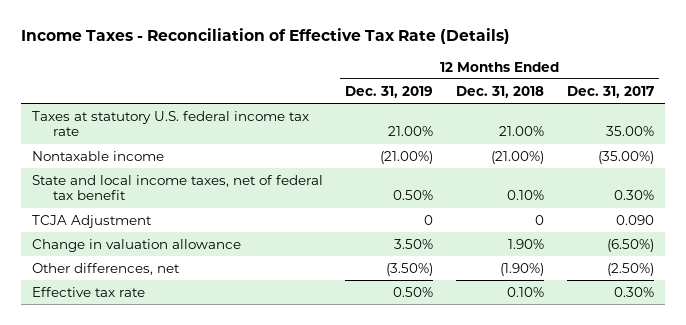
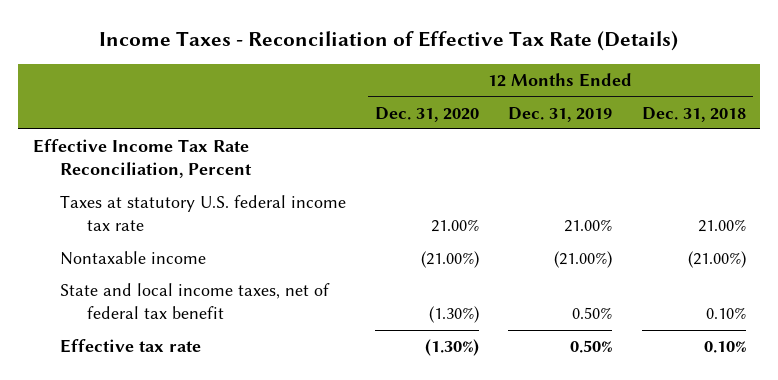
- | 12 Months Ended Dec. 31, 2019 | 12 Months Ended Dec. 31, 2018 | 12 Months Ended Dec. 31, 2017
+ | 12 Months Ended Dec. 31, 2020 | 12 Months Ended Dec. 31, 2019 | 12 Months Ended Dec. 31, 2018
+ Effective Income Tax Rate Reconciliation, Percent
- TCJA Adjustment | 0 | 0 | 0.090
- Change in valuation allowance | 3.50% | 1.90% | (6.50%)
- Other differences, net | (3.50%) | (1.90%) | (2.50%)

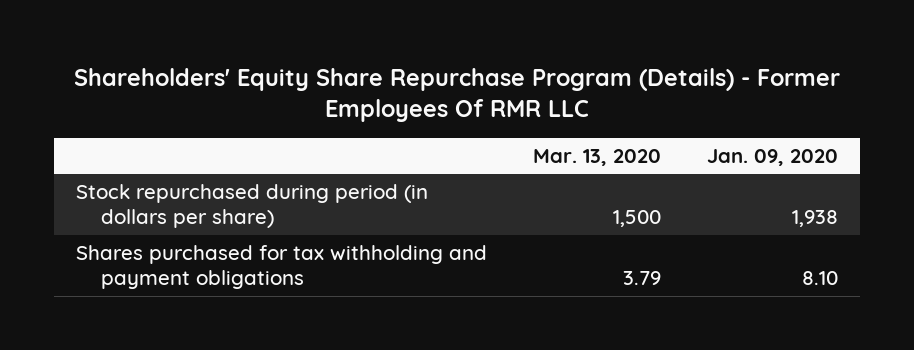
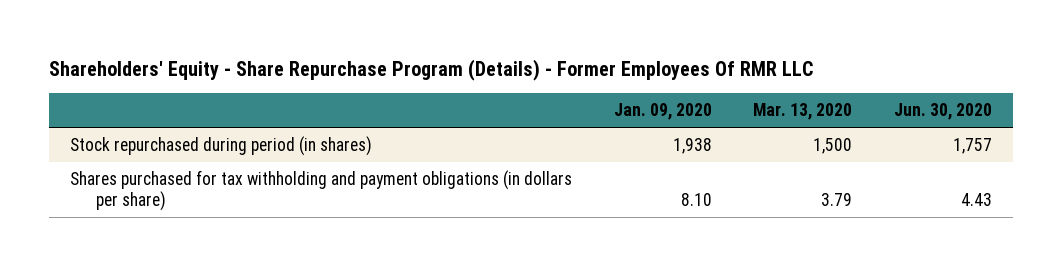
- Shareholders' Equity Share Repurchase Program (Details) - Former Employees Of RMR LLC
+ Shareholders' Equity - Share Repurchase Program (Details) - Former Employees Of RMR LLC
- | Mar. 13, 2020 | Jan. 09, 2020
+ | Jan. 09, 2020 | Mar. 13, 2020 | Jun. 30, 2020
- Stock repurchased during period (in dollars per share) | 1,500 | 1,938
- Shares purchased for tax withholding and payment obligations | 3.79 | 8.10
+ Stock repurchased during period (in shares) | 1,938 | 1,500 | 1,757
+ Shares purchased for tax withholding and payment obligations (in dollars per share) | 8.10 | 3.79 | 4.43

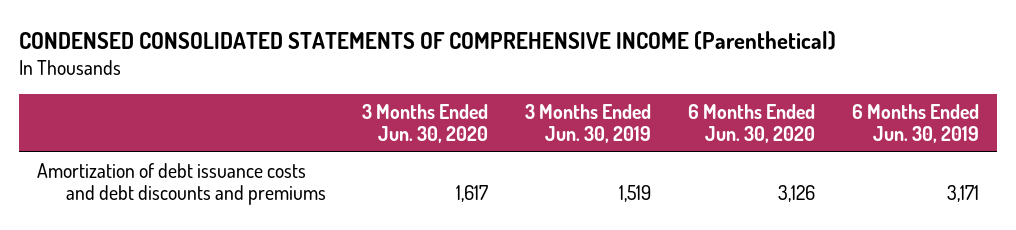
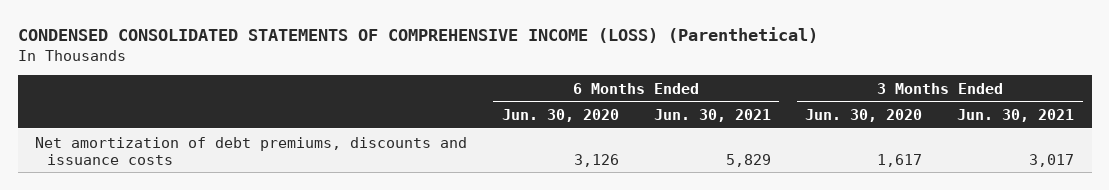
- CONDENSED CONSOLIDATED STATEMENTS OF COMPREHENSIVE INCOME (Parenthetical)
+ CONDENSED CONSOLIDATED STATEMENTS OF COMPREHENSIVE INCOME (LOSS) (Parenthetical)
- | 3 Months Ended Jun. 30, 2020 | 3 Months Ended Jun. 30, 2019 | 6 Months Ended Jun. 30, 2020 | 6 Months Ended Jun. 30, 2019
+ | 6 Months Ended Jun. 30, 2020 | 6 Months Ended Jun. 30, 2021 | 3 Months Ended Jun. 30, 2020 | 3 Months Ended Jun. 30, 2021
- Amortization of debt issuance costs and debt discounts and premiums | 1,617 | 1,519 | 3,126 | 3,171
+ Net amortization of debt premiums, discounts and issuance costs | 3,126 | 5,829 | 1,617 | 3,017

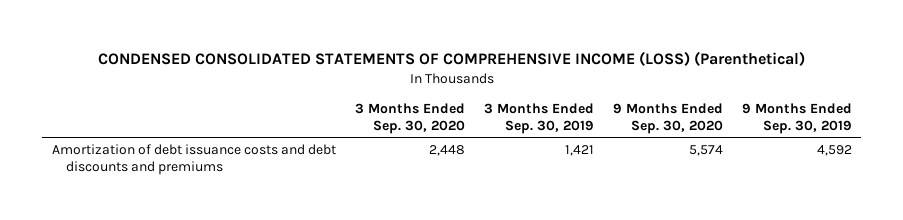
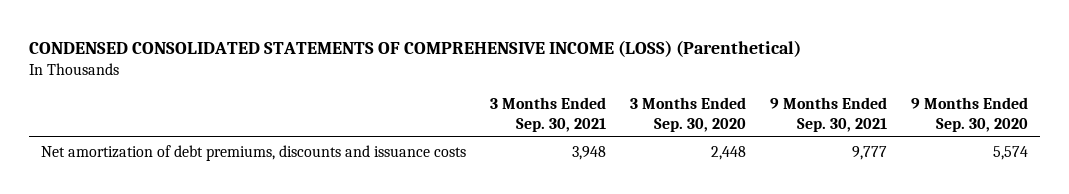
- | 3 Months Ended Sep. 30, 2020 | 3 Months Ended Sep. 30, 2019 | 9 Months Ended Sep. 30, 2020 | 9 Months Ended Sep. 30, 2019
+ | 3 Months Ended Sep. 30, 2021 | 3 Months Ended Sep. 30, 2020 | 9 Months Ended Sep. 30, 2021 | 9 Months Ended Sep. 30, 2020
- Amortization of debt issuance costs and debt discounts and premiums | 2,448 | 1,421 | 5,574 | 4,592
+ Net amortization of debt premiums, discounts and issuance costs | 3,948 | 2,448 | 9,777 | 5,574

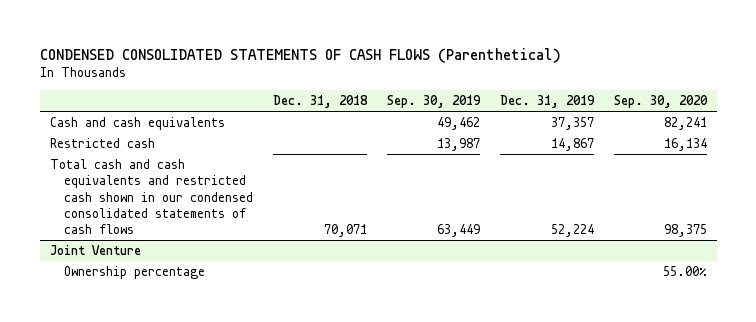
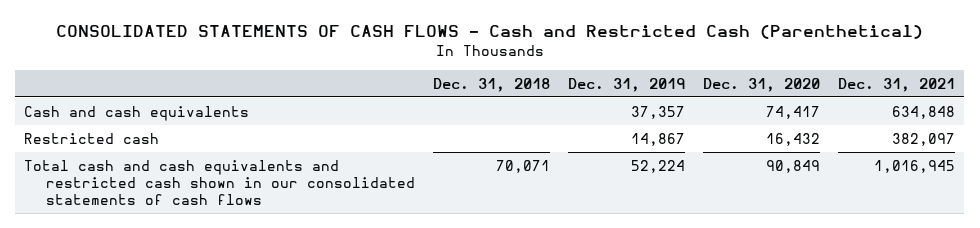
- CONDENSED CONSOLIDATED STATEMENTS OF CASH FLOWS (Parenthetical)
+ CONSOLIDATED STATEMENTS OF CASH FLOWS - Cash and Restricted Cash (Parenthetical)
- | Dec. 31, 2018 | Sep. 30, 2019 | Dec. 31, 2019 | Sep. 30, 2020
+ | Dec. 31, 2018 | Dec. 31, 2019 | Dec. 31, 2020 | Dec. 31, 2021
- Total cash and cash equivalents and restricted cash shown in our condensed consolidated statements of cash flows | 70,071 | 63,449 | 52,224 | 98,375
- Joint Venture
- Ownership percentage | | | | 55.00%
+ Total cash and cash equivalents and restricted cash shown in our consolidated statements of cash flows | 70,071 | 52,224 | 90,849 | 1,016,945

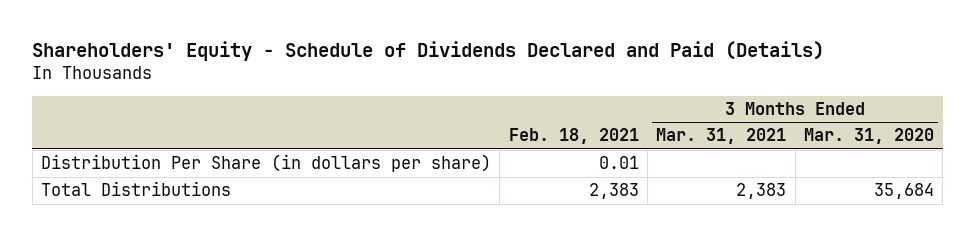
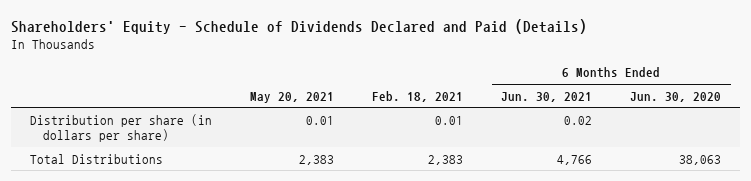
- | Feb. 18, 2021 | 3 Months Ended Mar. 31, 2021 | 3 Months Ended Mar. 31, 2020
+ | May 20, 2021 | Feb. 18, 2021 | 6 Months Ended Jun. 30, 2021 | 6 Months Ended Jun. 30, 2020
- Distribution Per Share (in dollars per share) | 0.01 | |
+ Distribution per share (in dollars per share) | 0.01 | 0.01 | 0.02 |

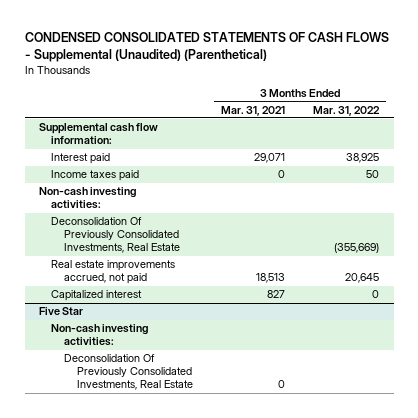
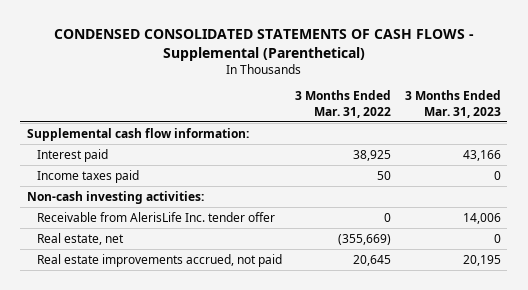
- CONDENSED CONSOLIDATED STATEMENTS OF CASH FLOWS - Supplemental (Unaudited) (Parenthetical)
+ CONDENSED CONSOLIDATED STATEMENTS OF CASH FLOWS - Supplemental (Parenthetical)
- | 3 Months Ended Mar. 31, 2021 | 3 Months Ended Mar. 31, 2022
+ | 3 Months Ended Mar. 31, 2022 | 3 Months Ended Mar. 31, 2023
- Deconsolidation Of Previously Consolidated Investments, Real Estate | | (355,669)
+ Receivable from AlerisLife Inc. tender offer | 0 | 14,006
+ Real estate, net | (355,669) | 0
- Capitalized interest | 827 | 0
- Five Star
- Non-cash investing activities:
- Deconsolidation Of Previously Consolidated Investments, Real Estate | 0 |

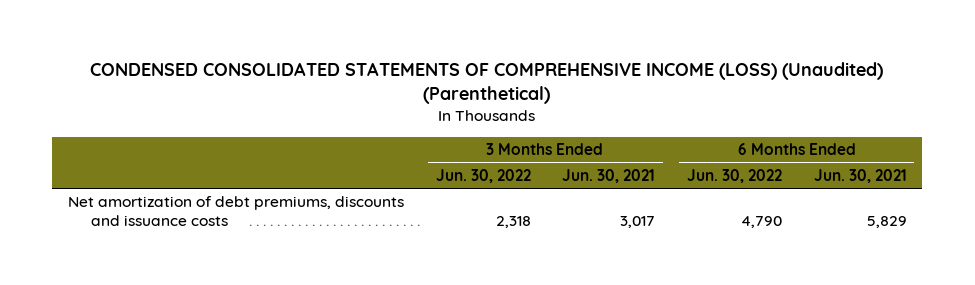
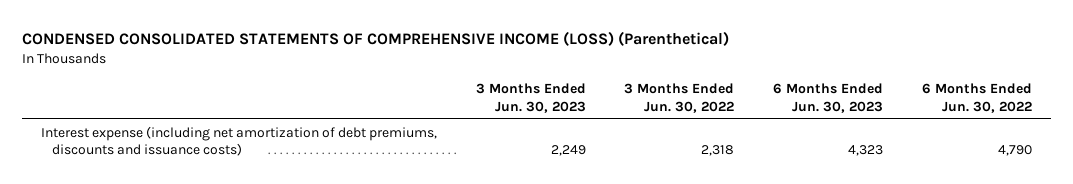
- CONDENSED CONSOLIDATED STATEMENTS OF COMPREHENSIVE INCOME (LOSS) (Unaudited) (Parenthetical)
+ CONDENSED CONSOLIDATED STATEMENTS OF COMPREHENSIVE INCOME (LOSS) (Parenthetical)
- | 3 Months Ended Jun. 30, 2022 | 3 Months Ended Jun. 30, 2021 | 6 Months Ended Jun. 30, 2022 | 6 Months Ended Jun. 30, 2021
+ | 3 Months Ended Jun. 30, 2023 | 3 Months Ended Jun. 30, 2022 | 6 Months Ended Jun. 30, 2023 | 6 Months Ended Jun. 30, 2022
- Net amortization of debt premiums, discounts and issuance costs | 2,318 | 3,017 | 4,790 | 5,829
+ Interest expense (including net amortization of debt premiums, discounts and issuance costs) | 2,249 | 2,318 | 4,323 | 4,790

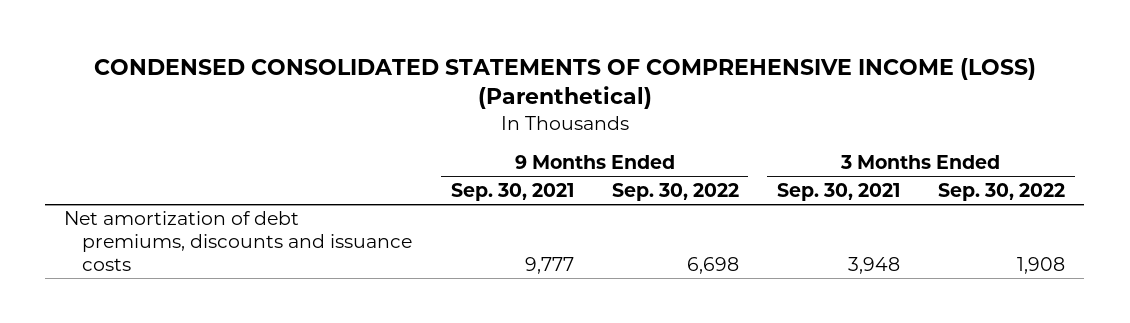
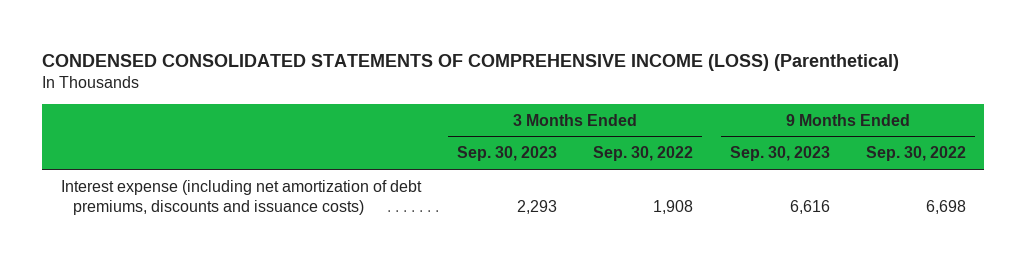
- | 9 Months Ended Sep. 30, 2021 | 9 Months Ended Sep. 30, 2022 | 3 Months Ended Sep. 30, 2021 | 3 Months Ended Sep. 30, 2022
+ | 3 Months Ended Sep. 30, 2023 | 3 Months Ended Sep. 30, 2022 | 9 Months Ended Sep. 30, 2023 | 9 Months Ended Sep. 30, 2022
- Net amortization of debt premiums, discounts and issuance costs | 9,777 | 6,698 | 3,948 | 1,908
+ Interest expense (including net amortization of debt premiums, discounts and issuance costs) | 2,293 | 1,908 | 6,616 | 6,698

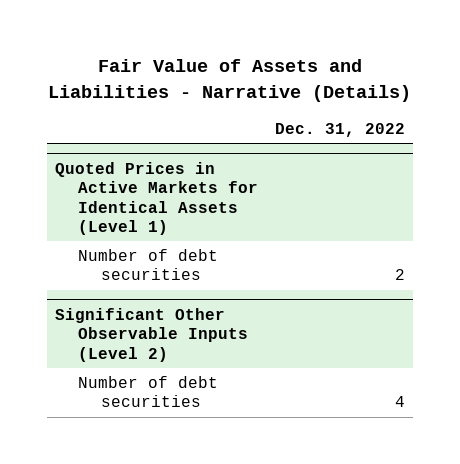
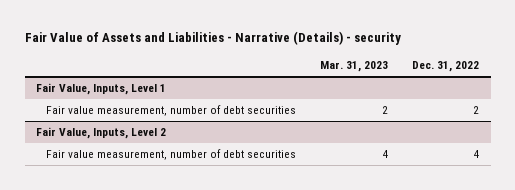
- Fair Value of Assets and Liabilities - Narrative (Details)
+ Fair Value of Assets and Liabilities - Narrative (Details) - security
- | Dec. 31, 2022
+ | Mar. 31, 2023 | Dec. 31, 2022
- Quoted Prices in Active Markets for Identical Assets (Level 1)
- Number of debt securities | 2
- Significant Other Observable Inputs (Level 2)
- Number of debt securities | 4
+ Fair Value, Inputs, Level 1
+ Fair value measurement, number of debt securities | 2 | 2
+ Fair Value, Inputs, Level 2
+ Fair value measurement, number of debt securities | 4 | 4

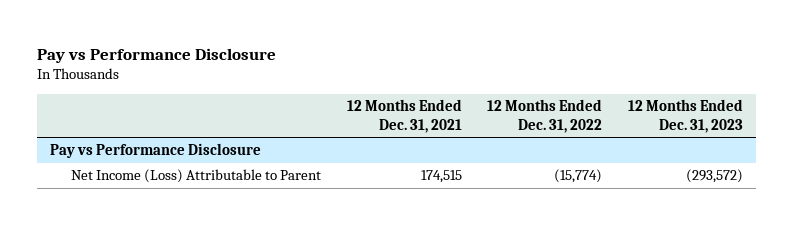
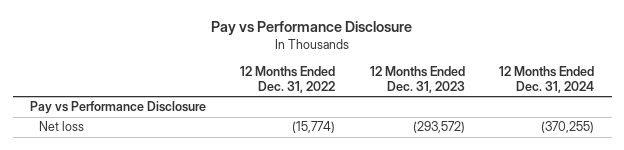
- | 12 Months Ended Dec. 31, 2021 | 12 Months Ended Dec. 31, 2022 | 12 Months Ended Dec. 31, 2023
+ | 12 Months Ended Dec. 31, 2022 | 12 Months Ended Dec. 31, 2023 | 12 Months Ended Dec. 31, 2024
- Net Income (Loss) Attributable to Parent | 174,515 | (15,774) | (293,572)
+ Net loss | (15,774) | (293,572) | (370,255)

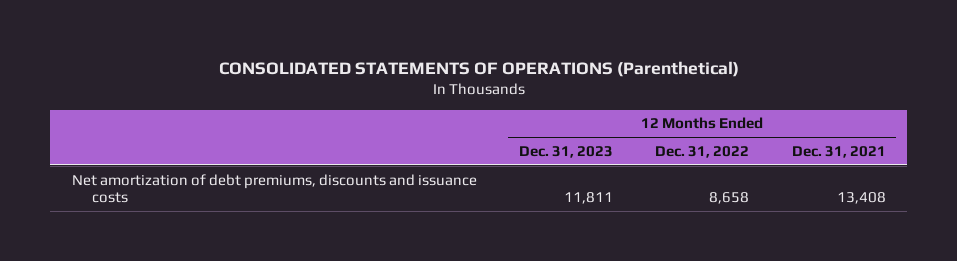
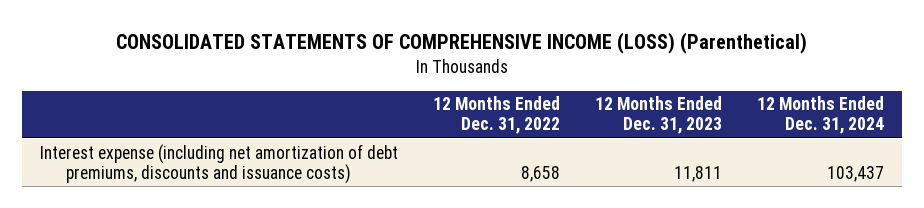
- CONSOLIDATED STATEMENTS OF OPERATIONS (Parenthetical)
+ CONSOLIDATED STATEMENTS OF COMPREHENSIVE INCOME (LOSS) (Parenthetical)
- | 12 Months Ended Dec. 31, 2023 | 12 Months Ended Dec. 31, 2022 | 12 Months Ended Dec. 31, 2021
+ | 12 Months Ended Dec. 31, 2022 | 12 Months Ended Dec. 31, 2023 | 12 Months Ended Dec. 31, 2024
- Net amortization of debt premiums, discounts and issuance costs | 11,811 | 8,658 | 13,408
+ Interest expense (including net amortization of debt premiums, discounts and issuance costs) | 8,658 | 11,811 | 103,437

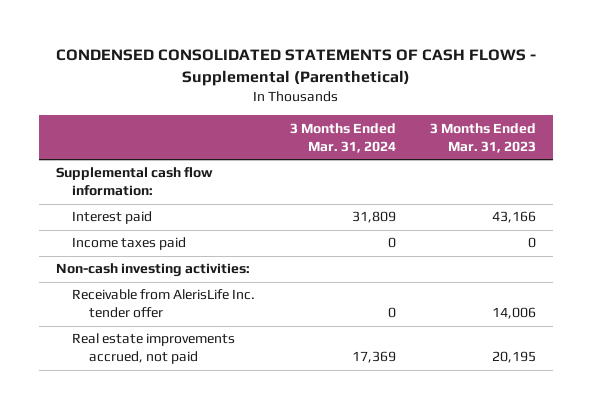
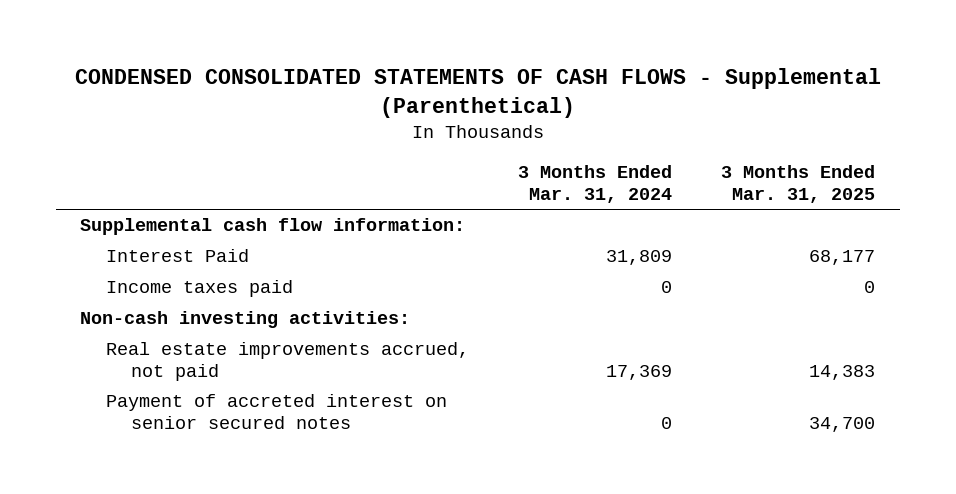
- | 3 Months Ended Mar. 31, 2024 | 3 Months Ended Mar. 31, 2023
+ | 3 Months Ended Mar. 31, 2024 | 3 Months Ended Mar. 31, 2025
- Interest paid | 31,809 | 43,166
+ Interest Paid | 31,809 | 68,177
- Receivable from AlerisLife Inc. tender offer | 0 | 14,006
+ Payment of accreted interest on senior secured notes | 0 | 34,700

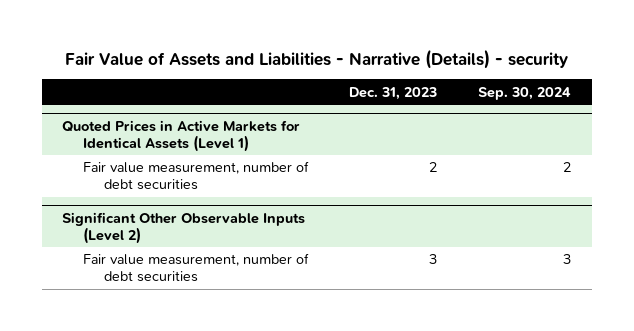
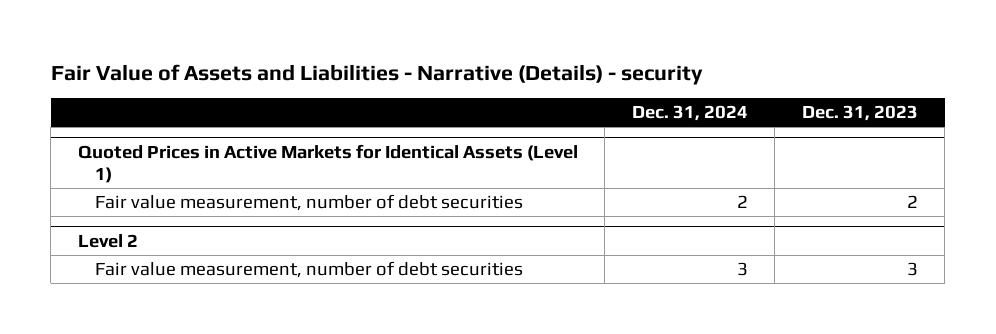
- | Dec. 31, 2023 | Sep. 30, 2024
+ | Dec. 31, 2024 | Dec. 31, 2023
- Significant Other Observable Inputs (Level 2)
+ Level 2

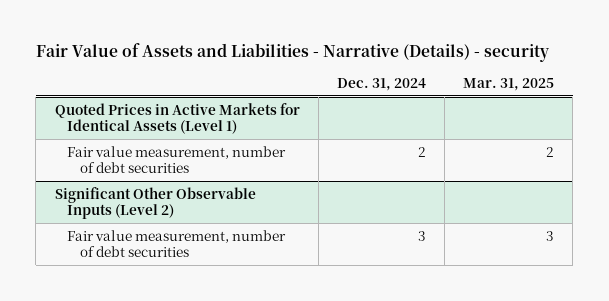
- | Dec. 31, 2024 | Dec. 31, 2023
+ | Dec. 31, 2024 | Mar. 31, 2025
- Level 2
+ Significant Other Observable Inputs (Level 2)

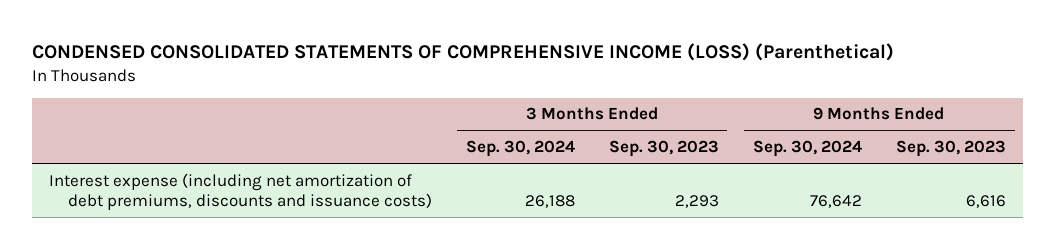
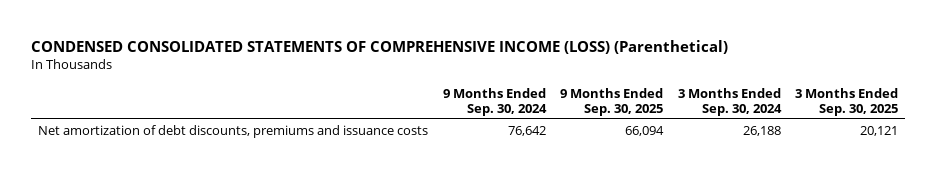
- | 3 Months Ended Sep. 30, 2024 | 3 Months Ended Sep. 30, 2023 | 9 Months Ended Sep. 30, 2024 | 9 Months Ended Sep. 30, 2023
+ | 9 Months Ended Sep. 30, 2024 | 9 Months Ended Sep. 30, 2025 | 3 Months Ended Sep. 30, 2024 | 3 Months Ended Sep. 30, 2025
- Interest expense (including net amortization of debt premiums, discounts and issuance costs) | 26,188 | 2,293 | 76,642 | 6,616
+ Net amortization of debt discounts, premiums and issuance costs | 76,642 | 66,094 | 26,188 | 20,121

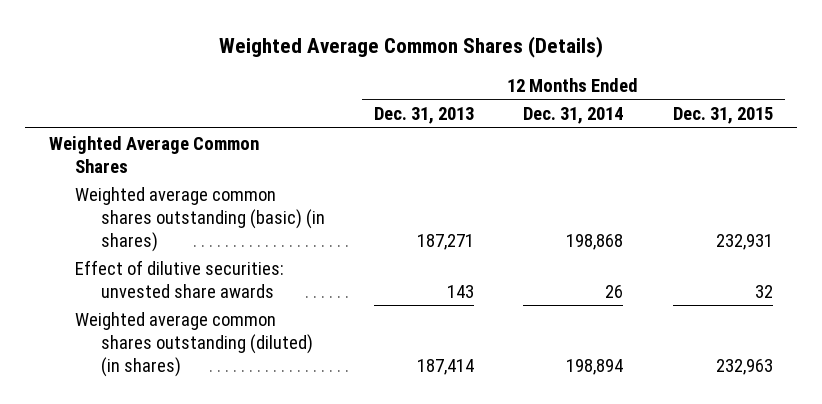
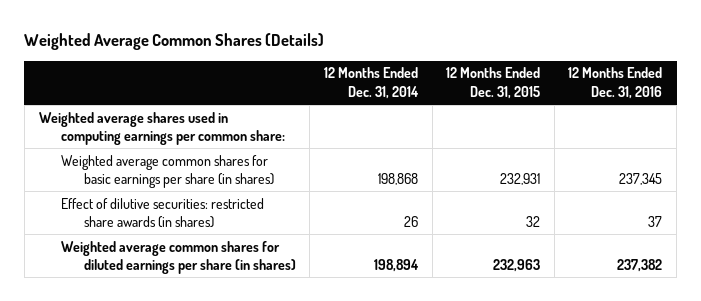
- | 12 Months Ended Dec. 31, 2013 | 12 Months Ended Dec. 31, 2014 | 12 Months Ended Dec. 31, 2015
+ | 12 Months Ended Dec. 31, 2014 | 12 Months Ended Dec. 31, 2015 | 12 Months Ended Dec. 31, 2016
- Weighted Average Common Shares
- Weighted average common shares outstanding (basic) (in shares) | 187,271 | 198,868 | 232,931
- Effect of dilutive securities: unvested share awards | 143 | 26 | 32
- Weighted average common shares outstanding (diluted) (in shares) | 187,414 | 198,894 | 232,963
+ Weighted average shares used in computing earnings per common share:
+ Weighted average common shares for basic earnings per share (in shares) | 198,868 | 232,931 | 237,345
+ Effect of dilutive securities: restricted share awards (in shares) | 26 | 32 | 37
+ Weighted average common shares for diluted earnings per share (in shares) | 198,894 | 232,963 | 237,382

